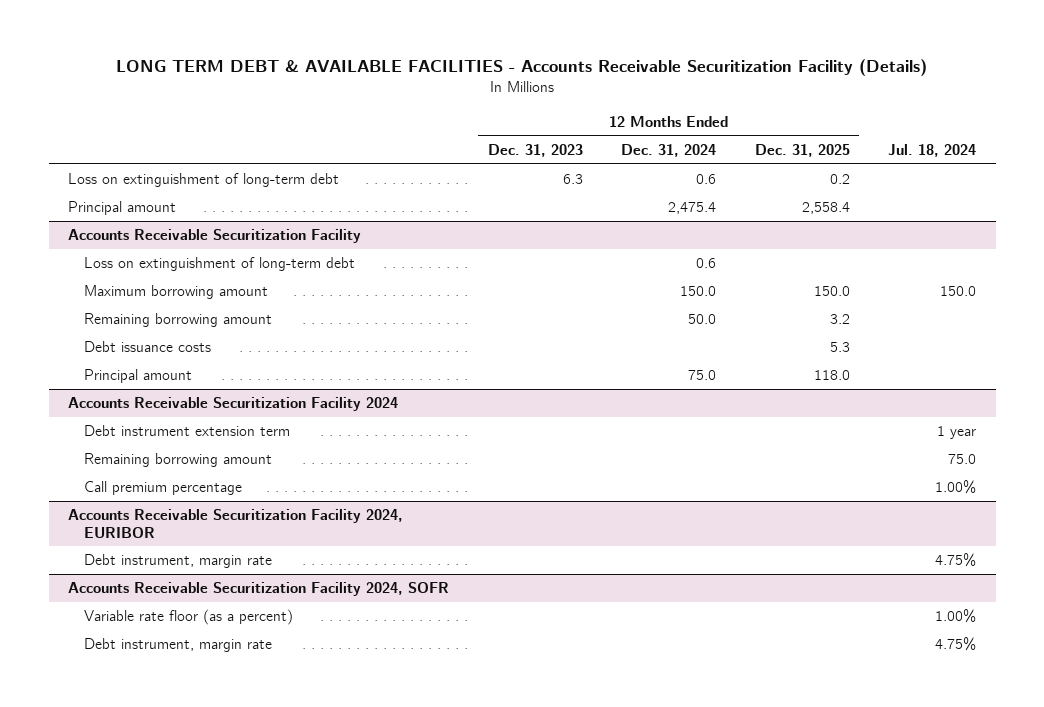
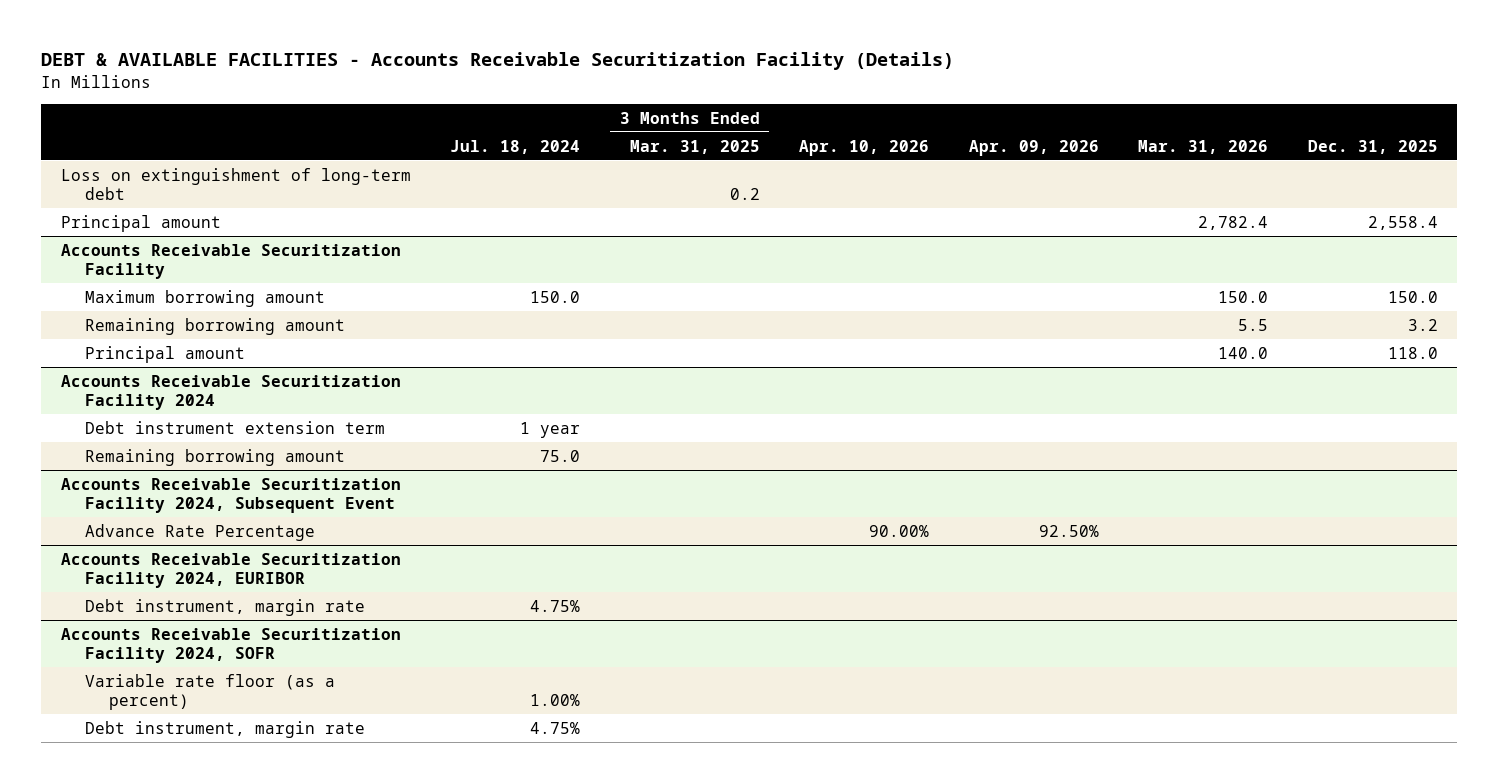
- LONG TERM DEBT & AVAILABLE FACILITIES - Accounts Receivable Securitization Facility (Details)
+ DEBT & AVAILABLE FACILITIES - Accounts Receivable Securitization Facility (Details)
- | 12 Months Ended Dec. 31, 2023 | 12 Months Ended Dec. 31, 2024 | 12 Months Ended Dec. 31, 2025 | Jul. 18, 2024
+ | Jul. 18, 2024 | 3 Months Ended Mar. 31, 2025 | Apr. 10, 2026 | Apr. 09, 2026 | Mar. 31, 2026 | Dec. 31, 2025
@ Accounts Receivable Securitization Facility
- Loss on extinguishment of long-term debt | | 0.6 | |
- Debt issuance costs | | | 5.3 |
@ Accounts Receivable Securitization Facility 2024
- Call premium percentage | | | | 1.00%
+ Accounts Receivable Securitization Facility 2024, Subsequent Event
+ Advance Rate Percentage | | | 90.00% | 92.50% | |

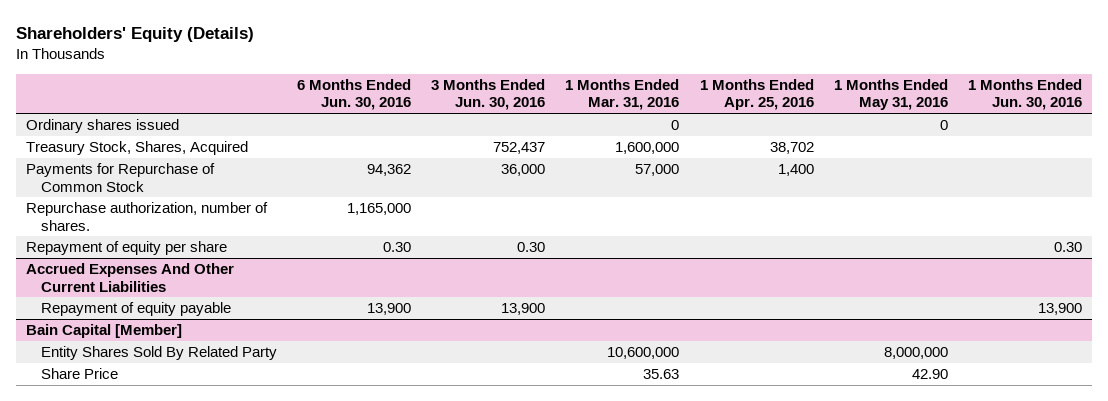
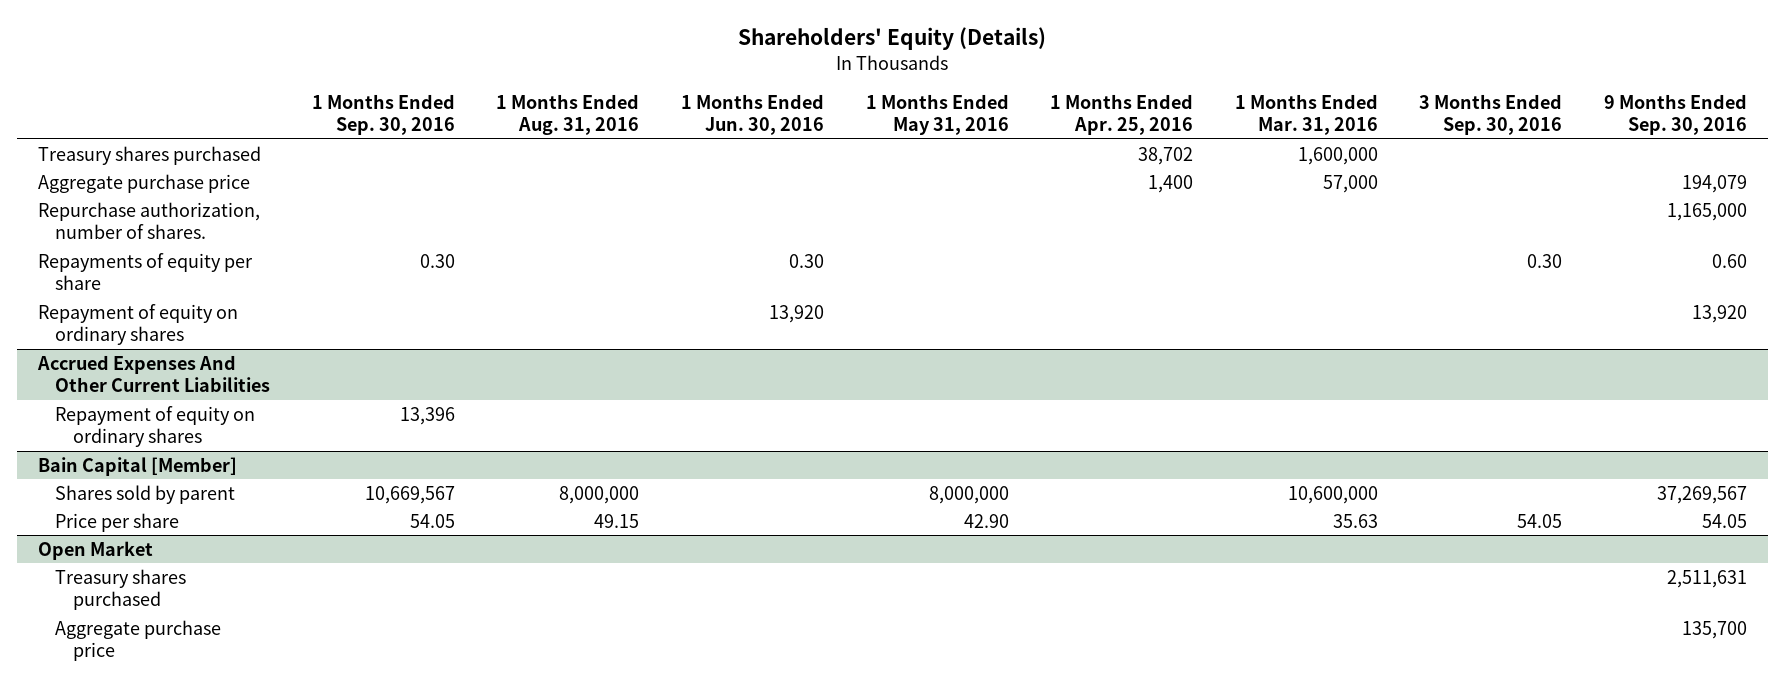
- | 6 Months Ended Jun. 30, 2016 | 3 Months Ended Jun. 30, 2016 | 1 Months Ended Mar. 31, 2016 | 1 Months Ended Apr. 25, 2016 | 1 Months Ended May 31, 2016 | 1 Months Ended Jun. 30, 2016
+ | 1 Months Ended Sep. 30, 2016 | 1 Months Ended Aug. 31, 2016 | 1 Months Ended Jun. 30, 2016 | 1 Months Ended May 31, 2016 | 1 Months Ended Apr. 25, 2016 | 1 Months Ended Mar. 31, 2016 | 3 Months Ended Sep. 30, 2016 | 9 Months Ended Sep. 30, 2016
- Ordinary shares issued | | | 0 | | 0 |
- Treasury Stock, Shares, Acquired | | 752,437 | 1,600,000 | 38,702 | |
- Payments for Repurchase of Common Stock | 94,362 | 36,000 | 57,000 | 1,400 | |
+ Treasury shares purchased | | | | | 38,702 | 1,600,000 | |
+ Aggregate purchase price | | | | | 1,400 | 57,000 | | 194,079
- Repayment of equity per share | 0.30 | 0.30 | | | | 0.30
+ Repayments of equity per share | 0.30 | | 0.30 | | | | 0.30 | 0.60
+ Repayment of equity on ordinary shares | | | 13,920 | | | | | 13,920
@ Accrued Expenses And Other Current Liabilities
- Repayment of equity payable | 13,900 | 13,900 | | | | 13,900
+ Repayment of equity on ordinary shares | 13,396 | | | | | | |
@ Bain Capital [Member]
- Entity Shares Sold By Related Party | | | 10,600,000 | | 8,000,000 |
- Share Price | | | 35.63 | | 42.90 |
+ Shares sold by parent | 10,669,567 | 8,000,000 | | 8,000,000 | | 10,600,000 | | 37,269,567
+ Price per share | 54.05 | 49.15 | | 42.90 | | 35.63 | 54.05 | 54.05
+ Open Market
+ Treasury shares purchased | | | | | | | | 2,511,631
+ Aggregate purchase price | | | | | | | | 135,700

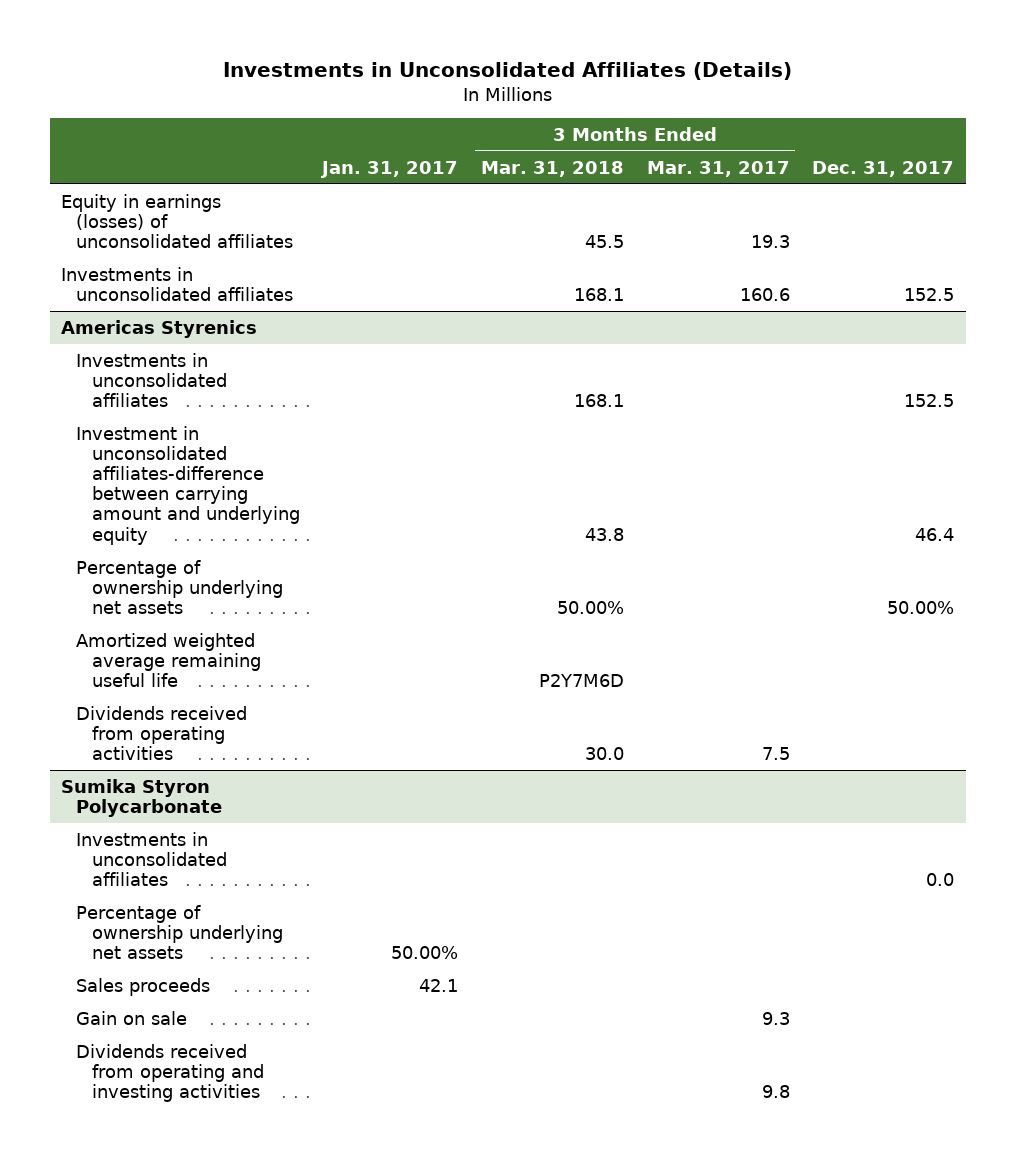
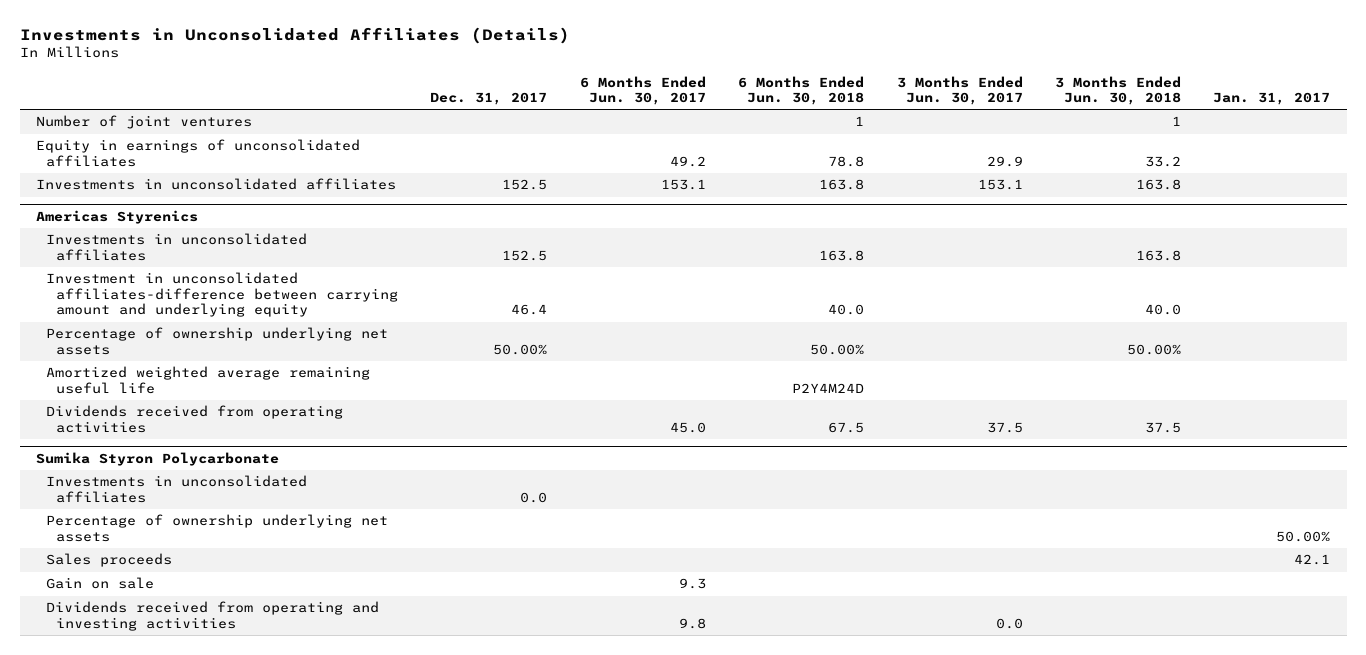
- | Jan. 31, 2017 | 3 Months Ended Mar. 31, 2018 | 3 Months Ended Mar. 31, 2017 | Dec. 31, 2017
+ | Dec. 31, 2017 | 6 Months Ended Jun. 30, 2017 | 6 Months Ended Jun. 30, 2018 | 3 Months Ended Jun. 30, 2017 | 3 Months Ended Jun. 30, 2018 | Jan. 31, 2017
- Equity in earnings (losses) of unconsolidated affiliates | | 45.5 | 19.3 |
+ Number of joint ventures | | | 1 | | 1 |
+ Equity in earnings of unconsolidated affiliates | | 49.2 | 78.8 | 29.9 | 33.2 |

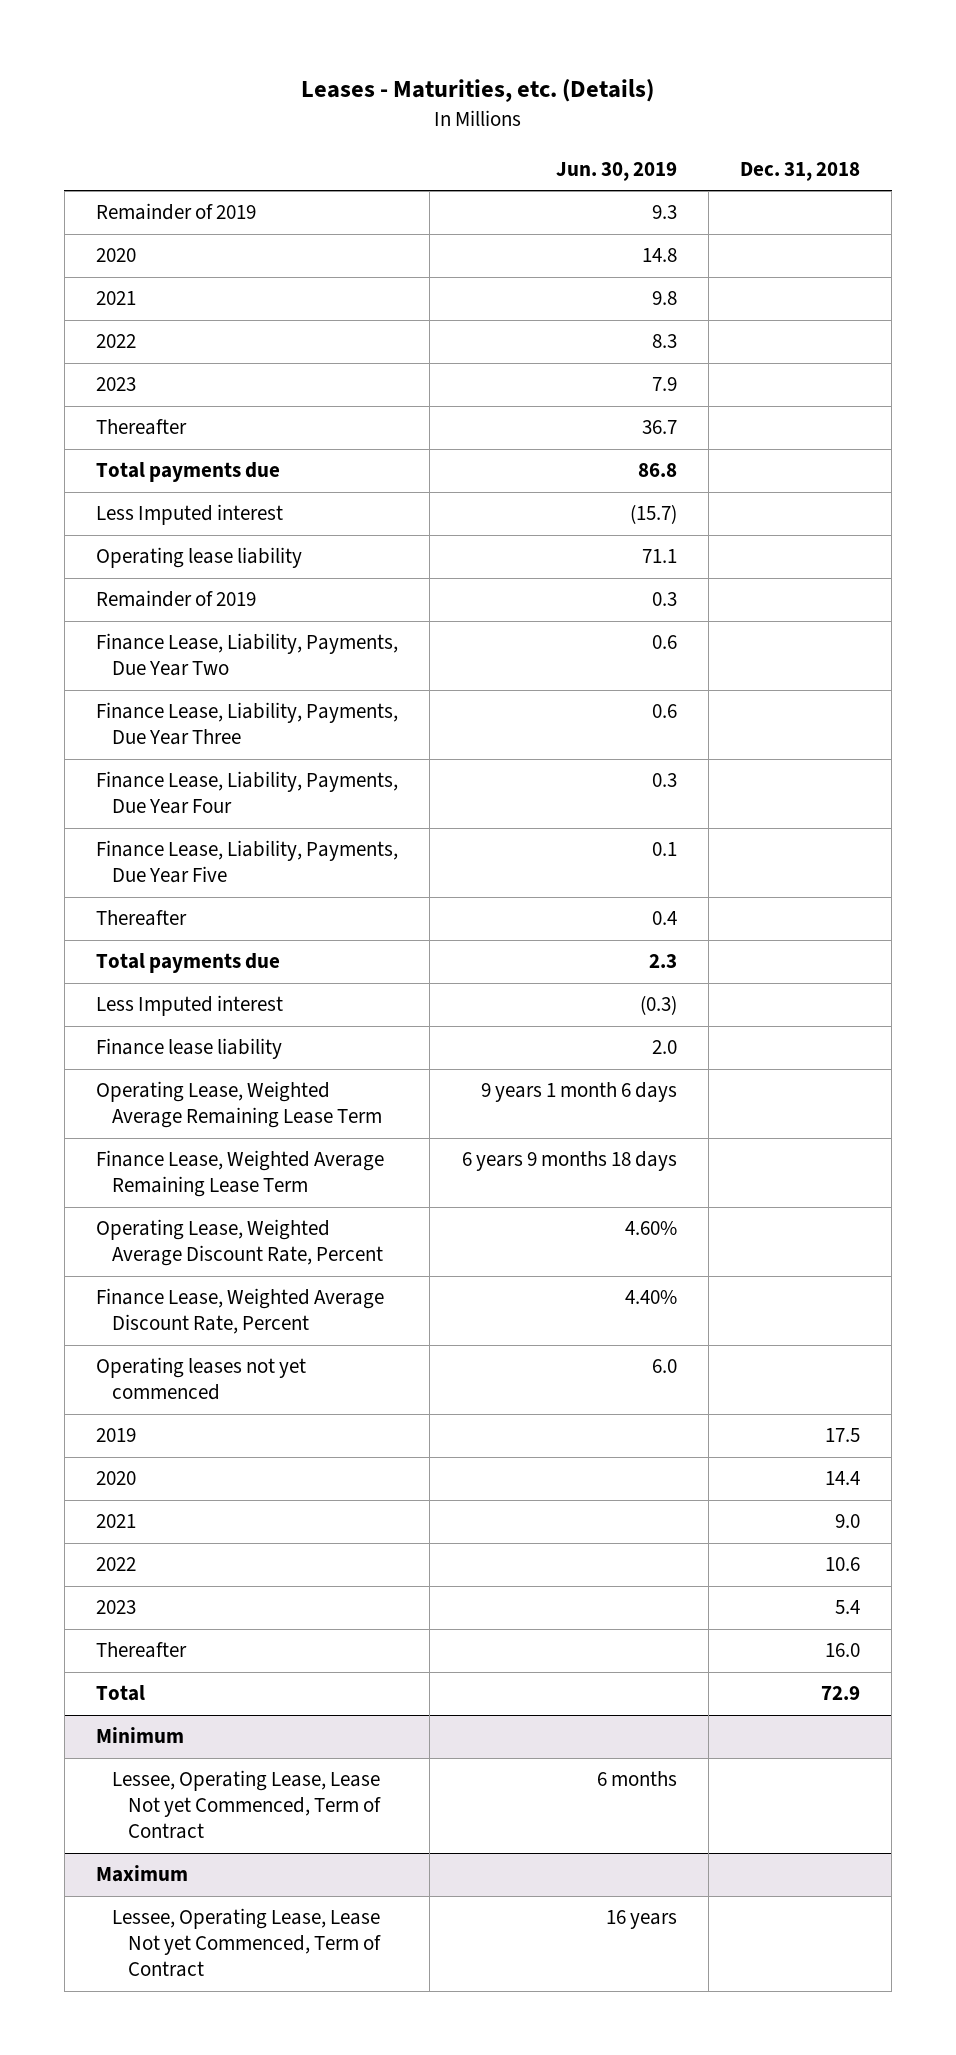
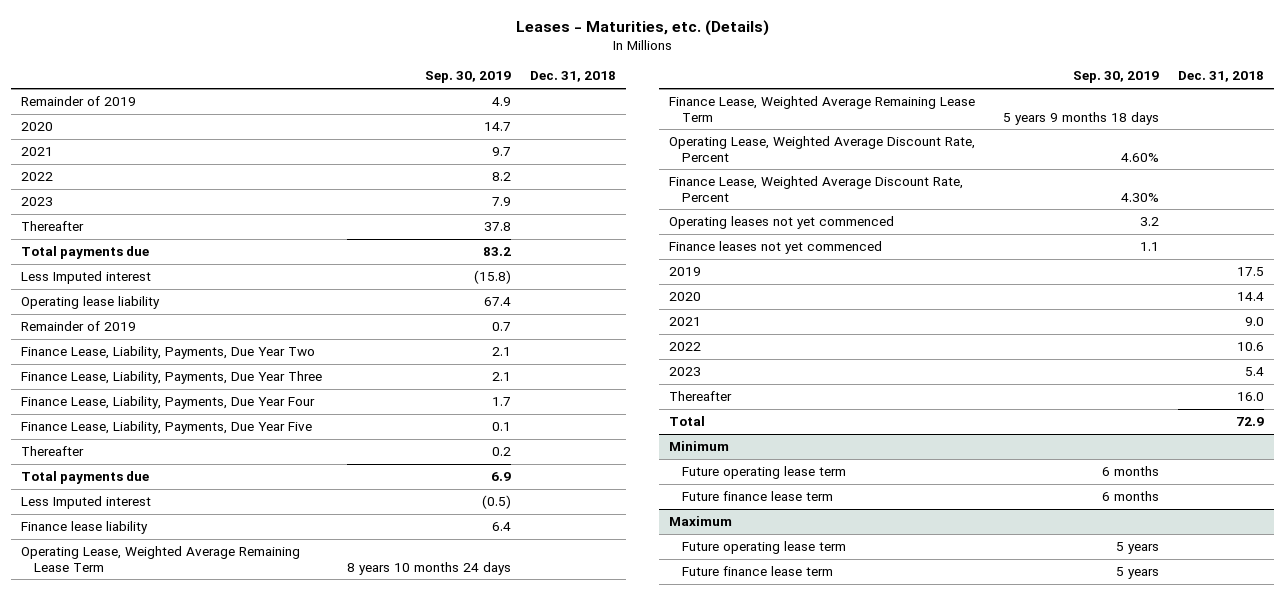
- | Jun. 30, 2019 | Dec. 31, 2018
+ | Sep. 30, 2019 | Dec. 31, 2018
+ Finance leases not yet commenced | 1.1 |
@ Minimum
- Lessee, Operating Lease, Lease Not yet Commenced, Term of Contract | 6 months |
+ Future operating lease term | 6 months |
+ Future finance lease term | 6 months |
@ Maximum
- Lessee, Operating Lease, Lease Not yet Commenced, Term of Contract | 16 years |
+ Future operating lease term | 5 years |
+ Future finance lease term | 5 years |

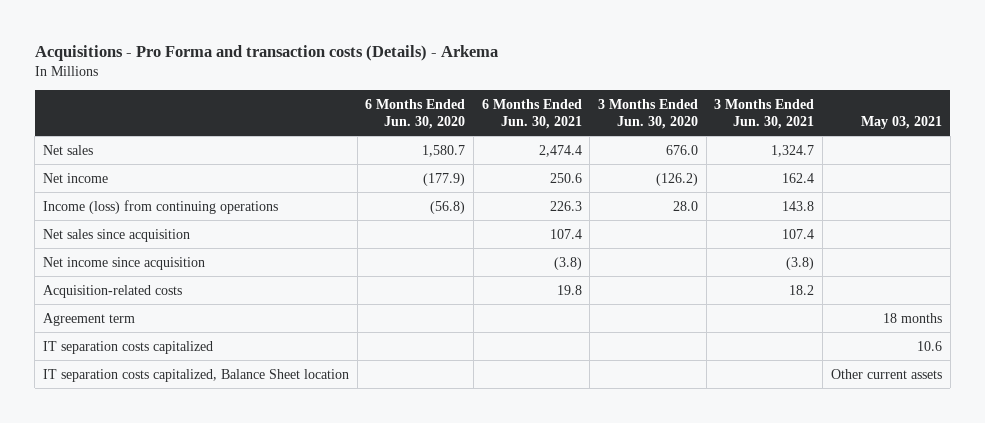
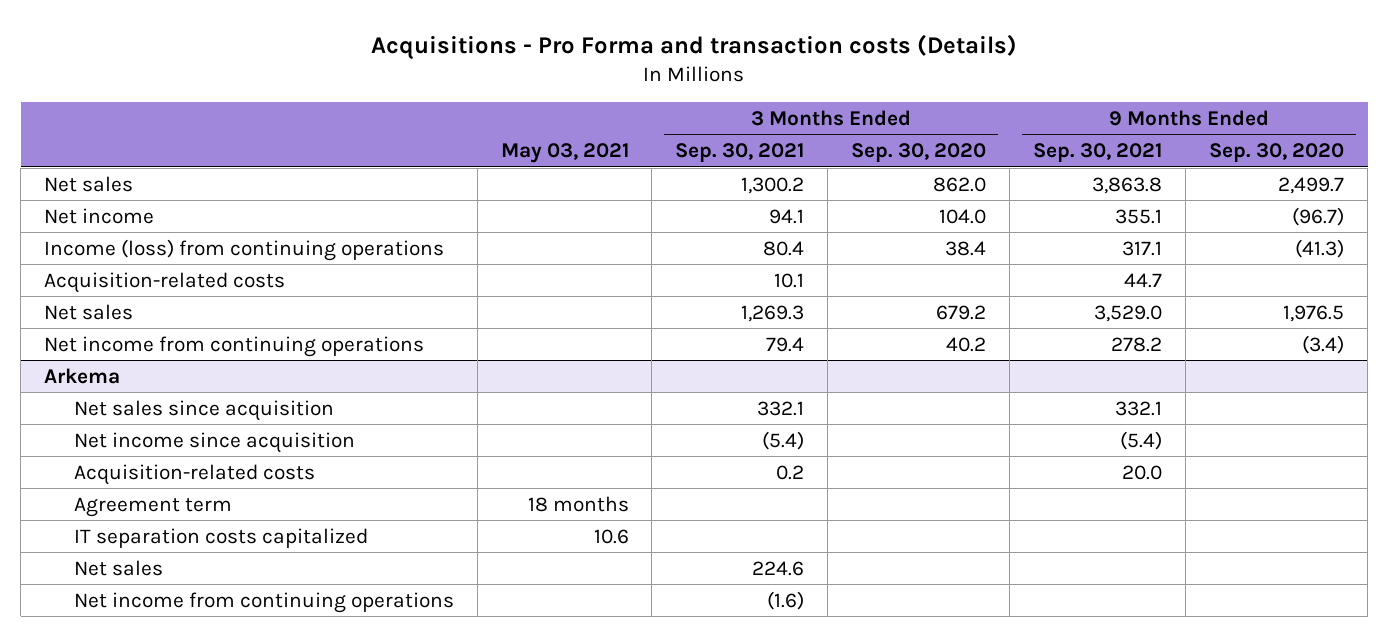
- Acquisitions - Pro Forma and transaction costs (Details) - Arkema
+ Acquisitions - Pro Forma and transaction costs (Details)
- | 6 Months Ended Jun. 30, 2020 | 6 Months Ended Jun. 30, 2021 | 3 Months Ended Jun. 30, 2020 | 3 Months Ended Jun. 30, 2021 | May 03, 2021
+ | May 03, 2021 | 3 Months Ended Sep. 30, 2021 | 3 Months Ended Sep. 30, 2020 | 9 Months Ended Sep. 30, 2021 | 9 Months Ended Sep. 30, 2020
- Net sales since acquisition | | 107.4 | | 107.4 |
- Net income since acquisition | | (3.8) | | (3.8) |
- Agreement term | | | | | 18 months
- IT separation costs capitalized | | | | | 10.6
- IT separation costs capitalized, Balance Sheet location | | | | | Other current assets
+ Net sales | | 1,269.3 | 679.2 | 3,529.0 | 1,976.5
+ Net income from continuing operations | | 79.4 | 40.2 | 278.2 | (3.4)
+ Arkema
+ Net sales since acquisition | | 332.1 | | 332.1 |
+ Net income since acquisition | | (5.4) | | (5.4) |
+ Acquisition-related costs | | 0.2 | | 20.0 |
+ Agreement term | 18 months | | | |
+ IT separation costs capitalized | 10.6 | | | |
+ Net sales | | 224.6 | | |
+ Net income from continuing operations | | (1.6) | | |

